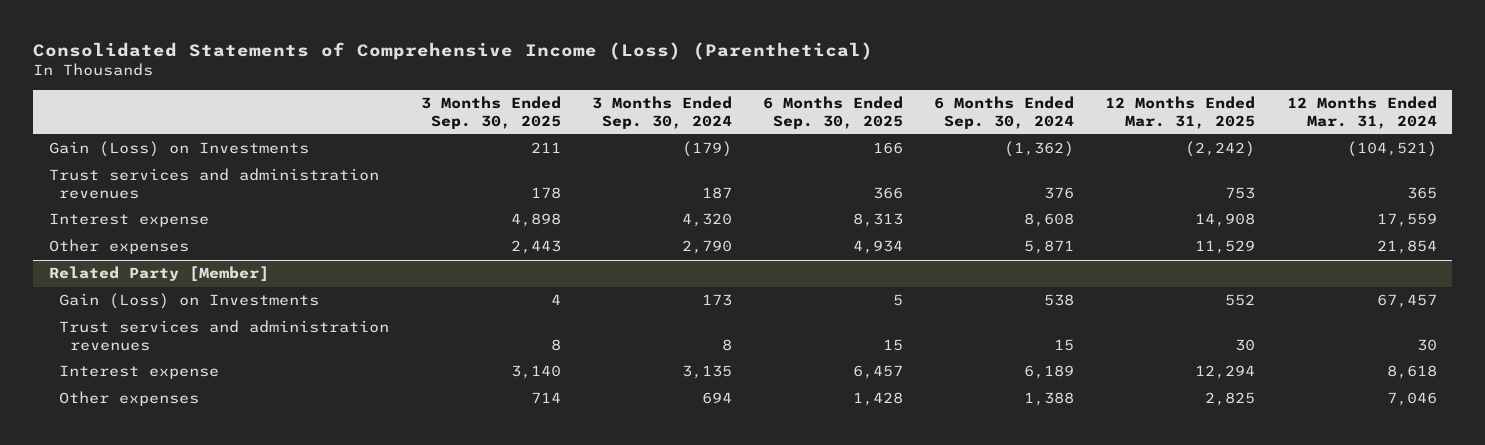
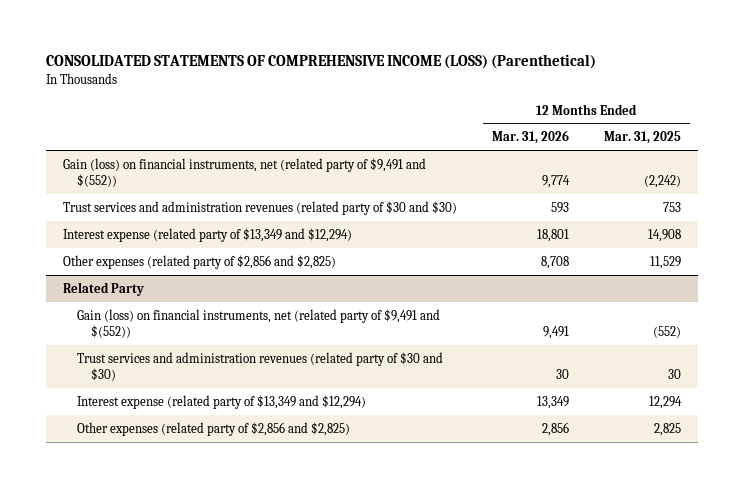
- Consolidated Statements of Comprehensive Income (Loss) (Parenthetical)
+ CONSOLIDATED STATEMENTS OF COMPREHENSIVE INCOME (LOSS) (Parenthetical)
- | 3 Months Ended Sep. 30, 2025 | 3 Months Ended Sep. 30, 2024 | 6 Months Ended Sep. 30, 2025 | 6 Months Ended Sep. 30, 2024 | 12 Months Ended Mar. 31, 2025 | 12 Months Ended Mar. 31, 2024
+ | 12 Months Ended Mar. 31, 2026 | 12 Months Ended Mar. 31, 2025
- Gain (Loss) on Investments | 211 | (179) | 166 | (1,362) | (2,242) | (104,521)
- Trust services and administration revenues | 178 | 187 | 366 | 376 | 753 | 365
- Interest expense | 4,898 | 4,320 | 8,313 | 8,608 | 14,908 | 17,559
- Other expenses | 2,443 | 2,790 | 4,934 | 5,871 | 11,529 | 21,854
- Related Party [Member]
- Gain (Loss) on Investments | 4 | 173 | 5 | 538 | 552 | 67,457
- Trust services and administration revenues | 8 | 8 | 15 | 15 | 30 | 30
- Interest expense | 3,140 | 3,135 | 6,457 | 6,189 | 12,294 | 8,618
- Other expenses | 714 | 694 | 1,428 | 1,388 | 2,825 | 7,046
+ Gain (loss) on financial instruments, net (related party of $9,491 and $(552)) | 9,774 | (2,242)
+ Trust services and administration revenues (related party of $30 and $30) | 593 | 753
+ Interest expense (related party of $13,349 and $12,294) | 18,801 | 14,908
+ Other expenses (related party of $2,856 and $2,825) | 8,708 | 11,529
+ Related Party
+ Gain (loss) on financial instruments, net (related party of $9,491 and $(552)) | 9,491 | (552)
+ Trust services and administration revenues (related party of $30 and $30) | 30 | 30
+ Interest expense (related party of $13,349 and $12,294) | 13,349 | 12,294
+ Other expenses (related party of $2,856 and $2,825) | 2,856 | 2,825

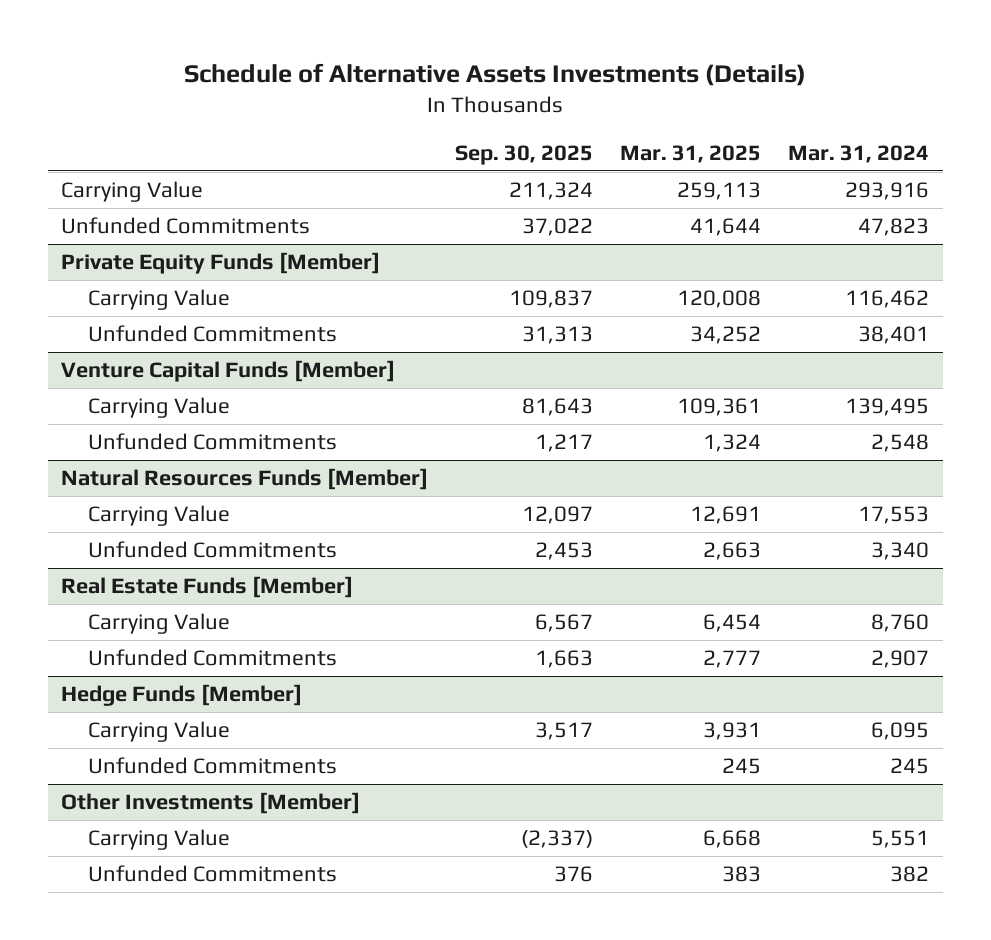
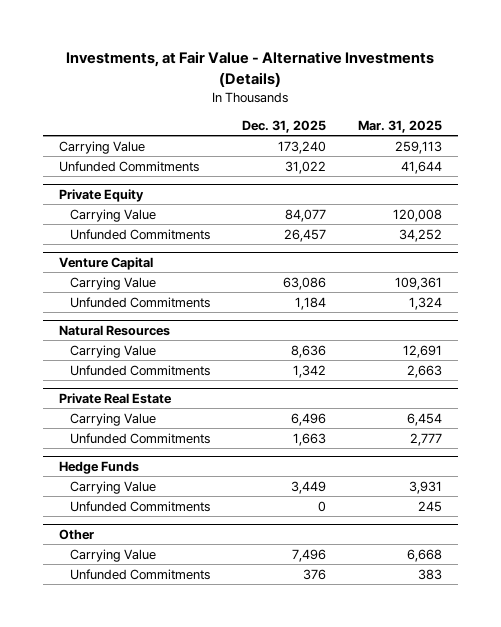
- Schedule of Alternative Assets Investments (Details)
+ Investments, at Fair Value - Alternative Investments (Details)
- | Sep. 30, 2025 | Mar. 31, 2025 | Mar. 31, 2024
+ | Dec. 31, 2025 | Mar. 31, 2025
- Private Equity Funds [Member]
+ Private Equity
- Venture Capital Funds [Member]
+ Venture Capital
- Natural Resources Funds [Member]
+ Natural Resources
- Real Estate Funds [Member]
+ Private Real Estate
- Hedge Funds [Member]
+ Hedge Funds
- Other Investments [Member]
+ Other

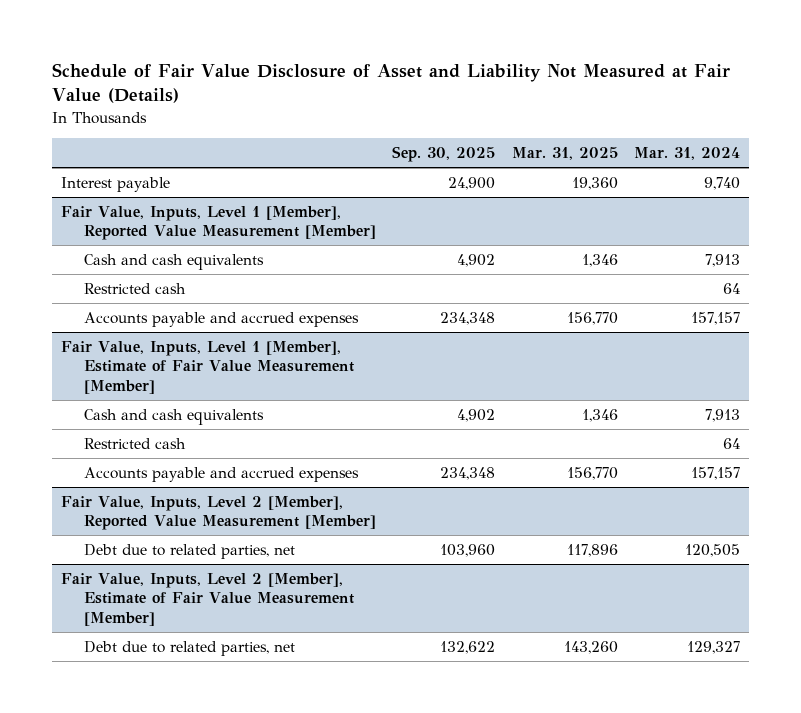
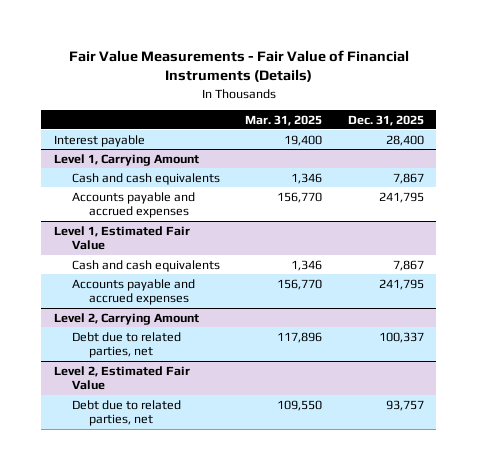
- Schedule of Fair Value Disclosure of Asset and Liability Not Measured at Fair Value (Details)
+ Fair Value Measurements - Fair Value of Financial Instruments (Details)
- | Sep. 30, 2025 | Mar. 31, 2025 | Mar. 31, 2024
+ | Mar. 31, 2025 | Dec. 31, 2025
- Interest payable | 24,900 | 19,360 | 9,740
- Fair Value, Inputs, Level 1 [Member], Reported Value Measurement [Member]
+ Interest payable | 19,400 | 28,400
+ Level 1, Carrying Amount
- Restricted cash | | | 64
- Fair Value, Inputs, Level 1 [Member], Estimate of Fair Value Measurement [Member]
+ Level 1, Estimated Fair Value
- Restricted cash | | | 64
- Fair Value, Inputs, Level 2 [Member], Reported Value Measurement [Member]
+ Level 2, Carrying Amount
- Fair Value, Inputs, Level 2 [Member], Estimate of Fair Value Measurement [Member]
- Debt due to related parties, net | 132,622 | 143,260 | 129,327
+ Level 2, Estimated Fair Value
+ Debt due to related parties, net | 109,550 | 93,757

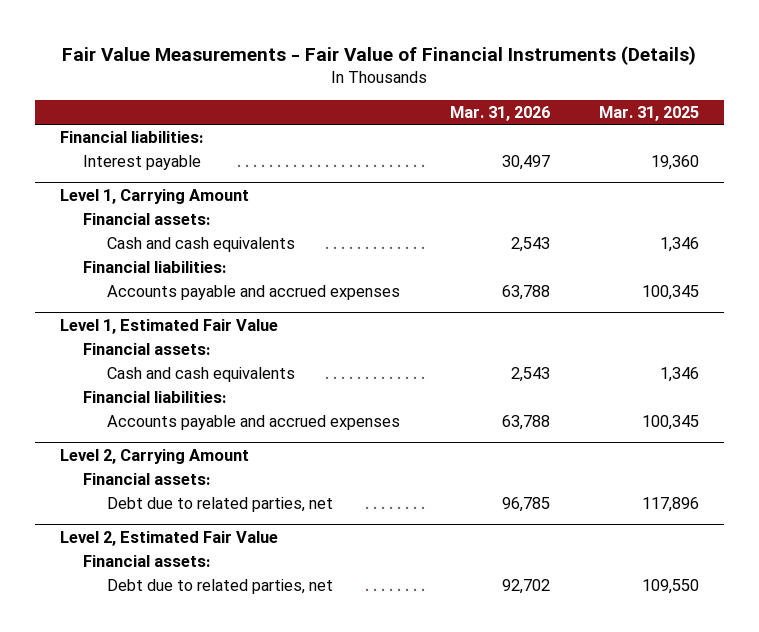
- | Mar. 31, 2025 | Dec. 31, 2025
+ | Mar. 31, 2026 | Mar. 31, 2025
- Interest payable | 19,400 | 28,400
+ Financial liabilities:
+ Interest payable | 30,497 | 19,360
@ Level 1, Carrying Amount
+ Financial assets:
- Accounts payable and accrued expenses | 156,770 | 241,795
+ Financial liabilities:
+ Accounts payable and accrued expenses | 63,788 | 100,345
@ Level 1, Estimated Fair Value
+ Financial assets:
- Accounts payable and accrued expenses | 156,770 | 241,795
+ Financial liabilities:
+ Accounts payable and accrued expenses | 63,788 | 100,345
@ Level 2, Carrying Amount
+ Financial assets:
@ Level 2, Estimated Fair Value
+ Financial assets:

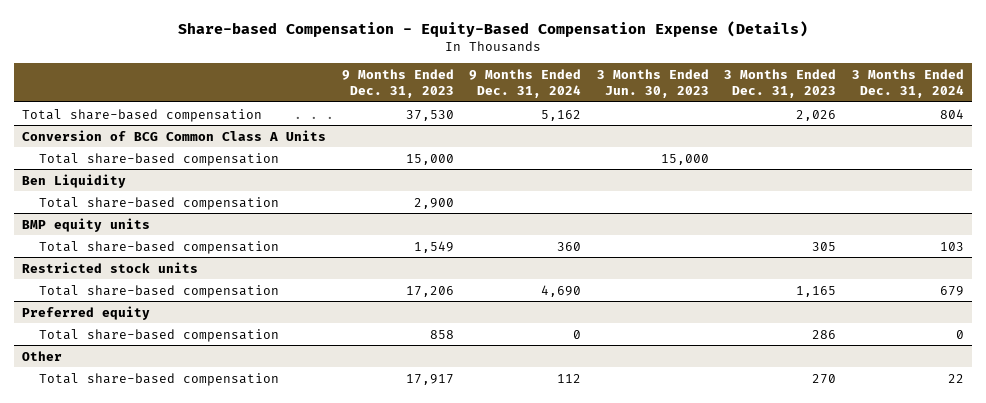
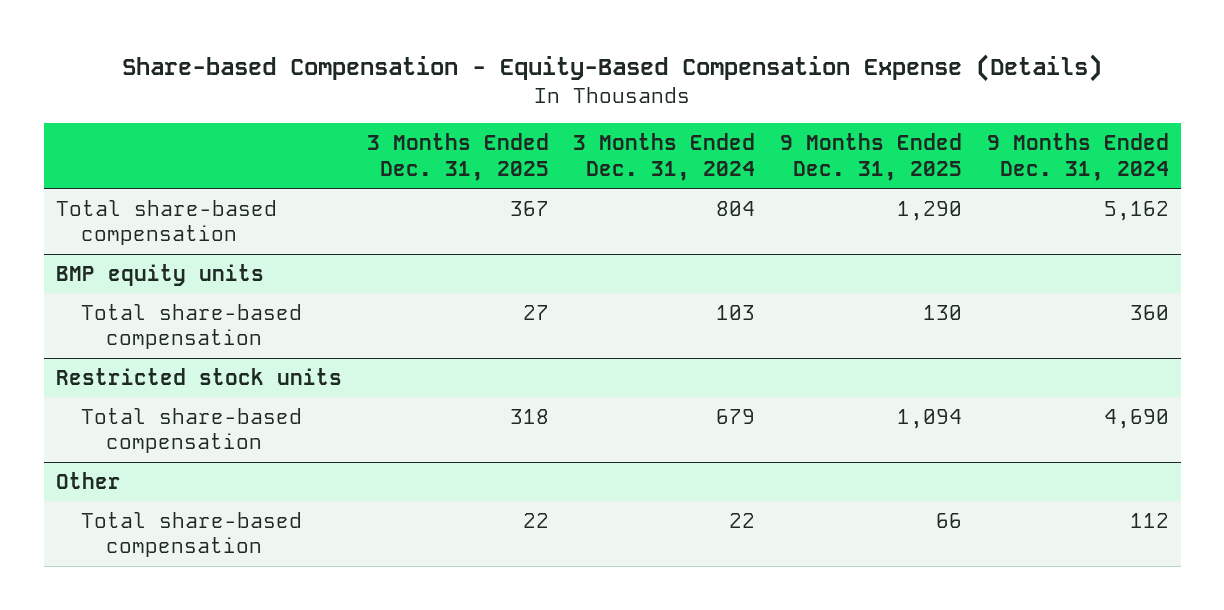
- | 9 Months Ended Dec. 31, 2023 | 9 Months Ended Dec. 31, 2024 | 3 Months Ended Jun. 30, 2023 | 3 Months Ended Dec. 31, 2023 | 3 Months Ended Dec. 31, 2024
+ | 3 Months Ended Dec. 31, 2025 | 3 Months Ended Dec. 31, 2024 | 9 Months Ended Dec. 31, 2025 | 9 Months Ended Dec. 31, 2024
- Conversion of BCG Common Class A Units
- Total share-based compensation | 15,000 | | 15,000 | |
- Ben Liquidity
- Total share-based compensation | 2,900 | | | |
- Preferred equity
- Total share-based compensation | 858 | 0 | | 286 | 0

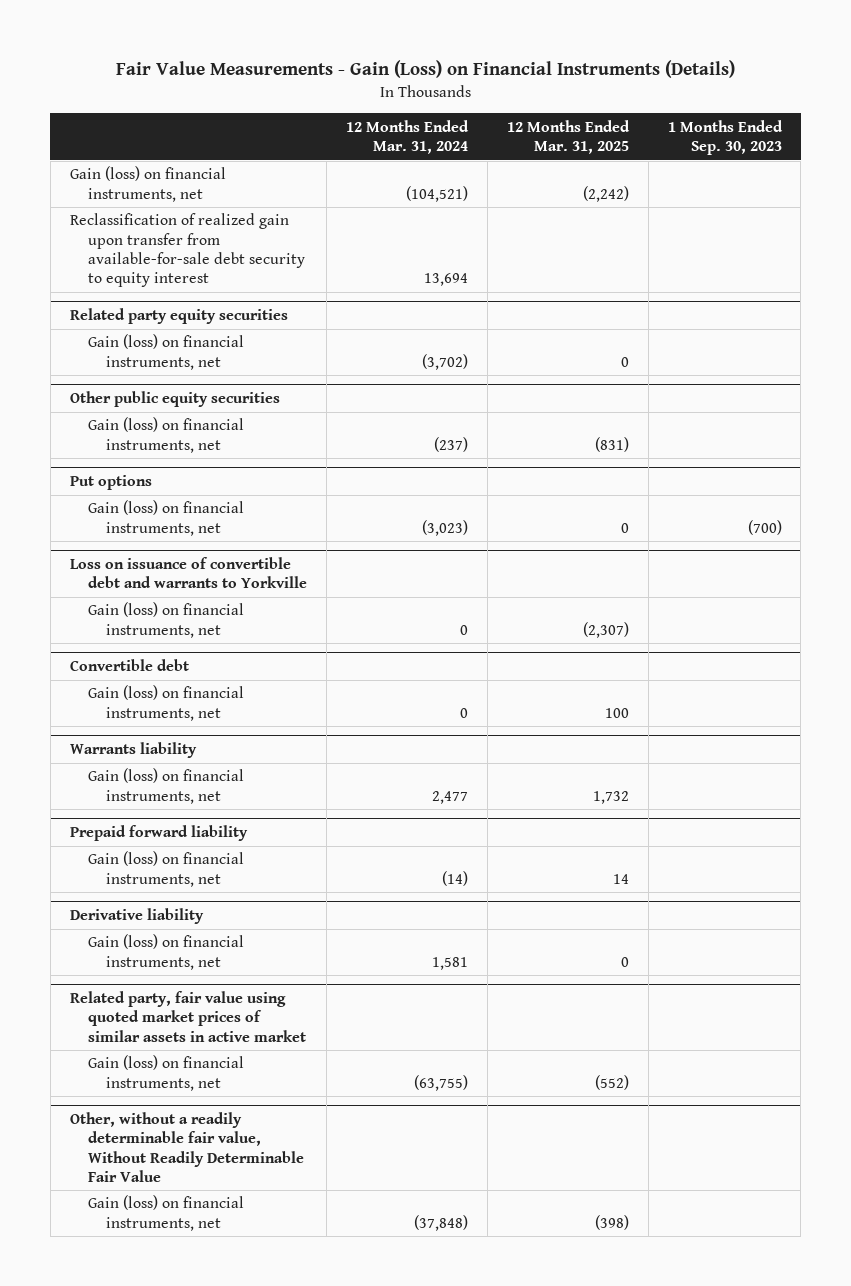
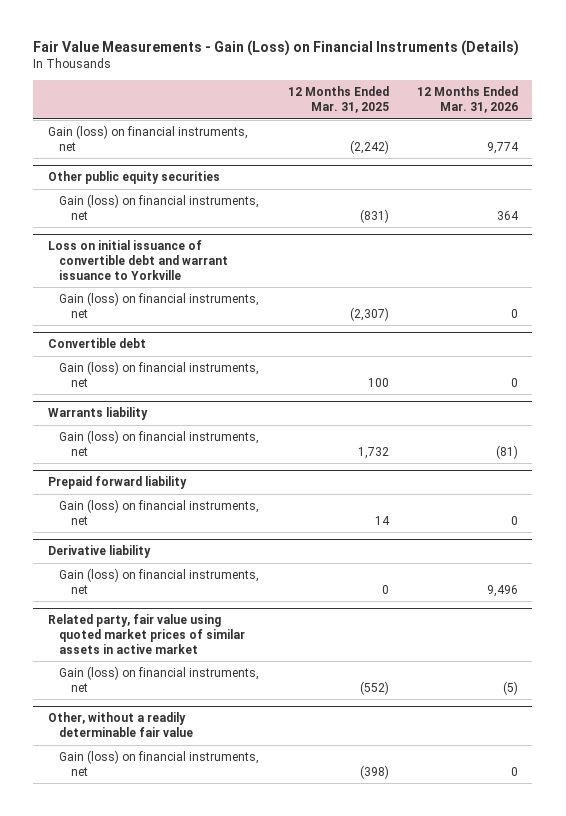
- | 12 Months Ended Mar. 31, 2024 | 12 Months Ended Mar. 31, 2025 | 1 Months Ended Sep. 30, 2023
+ | 12 Months Ended Mar. 31, 2025 | 12 Months Ended Mar. 31, 2026
- Reclassification of realized gain upon transfer from available-for-sale debt security to equity interest | 13,694 | |
- Related party equity securities
- Gain (loss) on financial instruments, net | (3,702) | 0 |
- Put options
- Gain (loss) on financial instruments, net | (3,023) | 0 | (700)
- Loss on issuance of convertible debt and warrants to Yorkville
+ Loss on initial issuance of convertible debt and warrant issuance to Yorkville
- Other, without a readily determinable fair value, Without Readily Determinable Fair Value
+ Other, without a readily determinable fair value

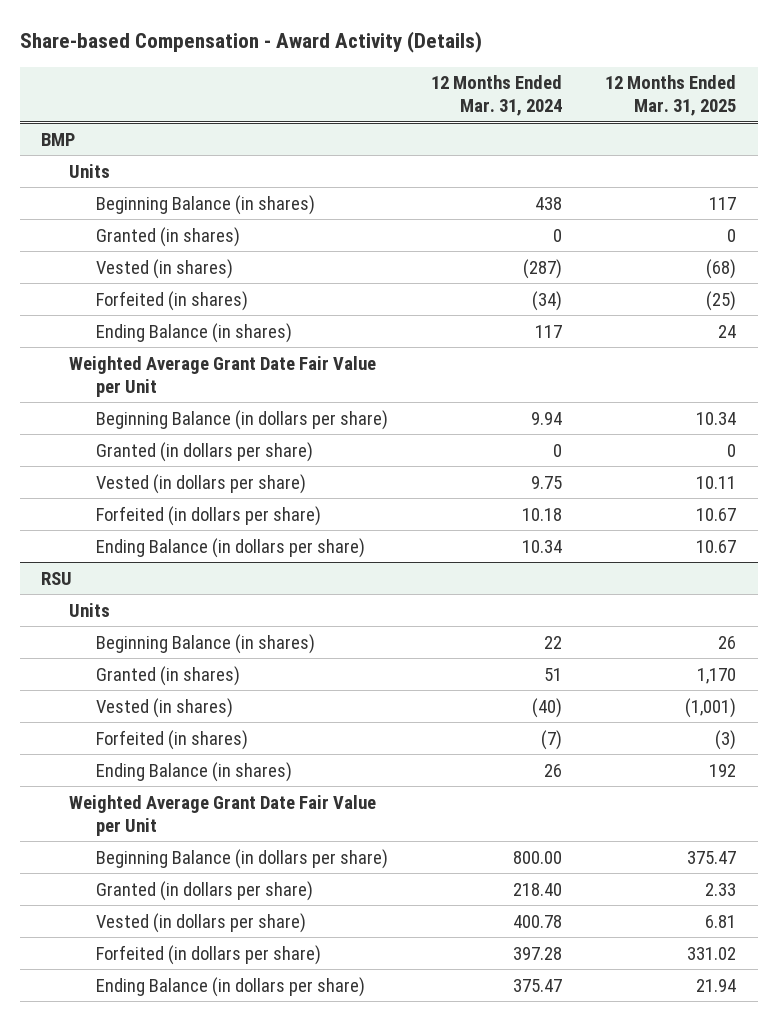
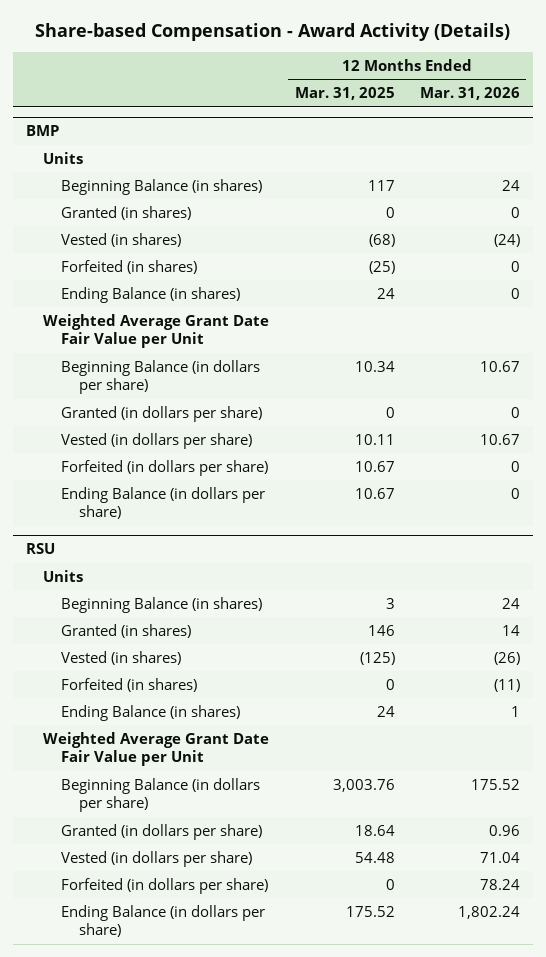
- | 12 Months Ended Mar. 31, 2024 | 12 Months Ended Mar. 31, 2025
+ | 12 Months Ended Mar. 31, 2025 | 12 Months Ended Mar. 31, 2026
@ RSU
- Beginning Balance (in shares) | 22 | 26
- Granted (in shares) | 51 | 1,170
- Vested (in shares) | (40) | (1,001)
- Forfeited (in shares) | (7) | (3)
- Ending Balance (in shares) | 26 | 192
+ Beginning Balance (in shares) | 3 | 24
+ Granted (in shares) | 146 | 14
+ Vested (in shares) | (125) | (26)
+ Forfeited (in shares) | 0 | (11)
+ Ending Balance (in shares) | 24 | 1
- Beginning Balance (in dollars per share) | 800.00 | 375.47
- Granted (in dollars per share) | 218.40 | 2.33
- Vested (in dollars per share) | 400.78 | 6.81
- Forfeited (in dollars per share) | 397.28 | 331.02
- Ending Balance (in dollars per share) | 375.47 | 21.94
+ Beginning Balance (in dollars per share) | 3,003.76 | 175.52
+ Granted (in dollars per share) | 18.64 | 0.96
+ Vested (in dollars per share) | 54.48 | 71.04
+ Forfeited (in dollars per share) | 0 | 78.24
+ Ending Balance (in dollars per share) | 175.52 | 1,802.24

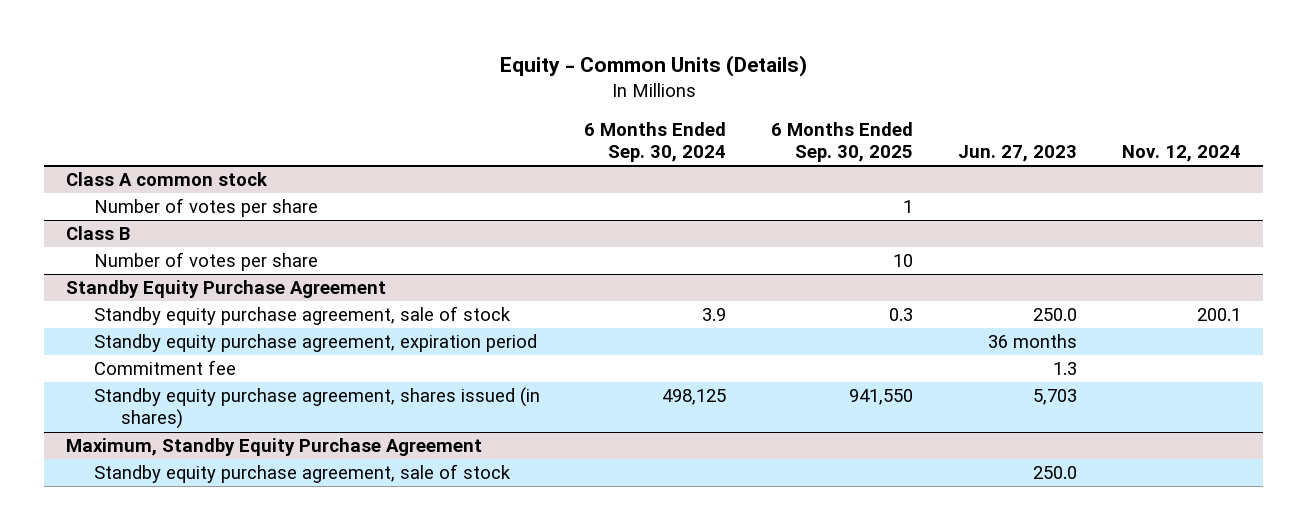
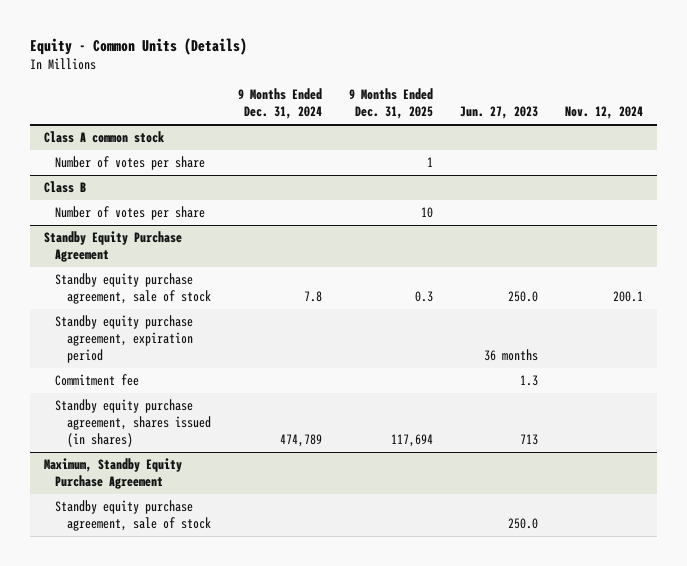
- | 6 Months Ended Sep. 30, 2024 | 6 Months Ended Sep. 30, 2025 | Jun. 27, 2023 | Nov. 12, 2024
+ | 9 Months Ended Dec. 31, 2024 | 9 Months Ended Dec. 31, 2025 | Jun. 27, 2023 | Nov. 12, 2024
@ Standby Equity Purchase Agreement
- Standby equity purchase agreement, shares issued (in shares) | 498,125 | 941,550 | 5,703 |
+ Standby equity purchase agreement, shares issued (in shares) | 474,789 | 117,694 | 713 |

